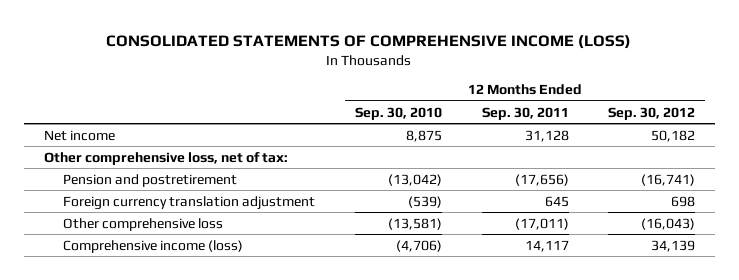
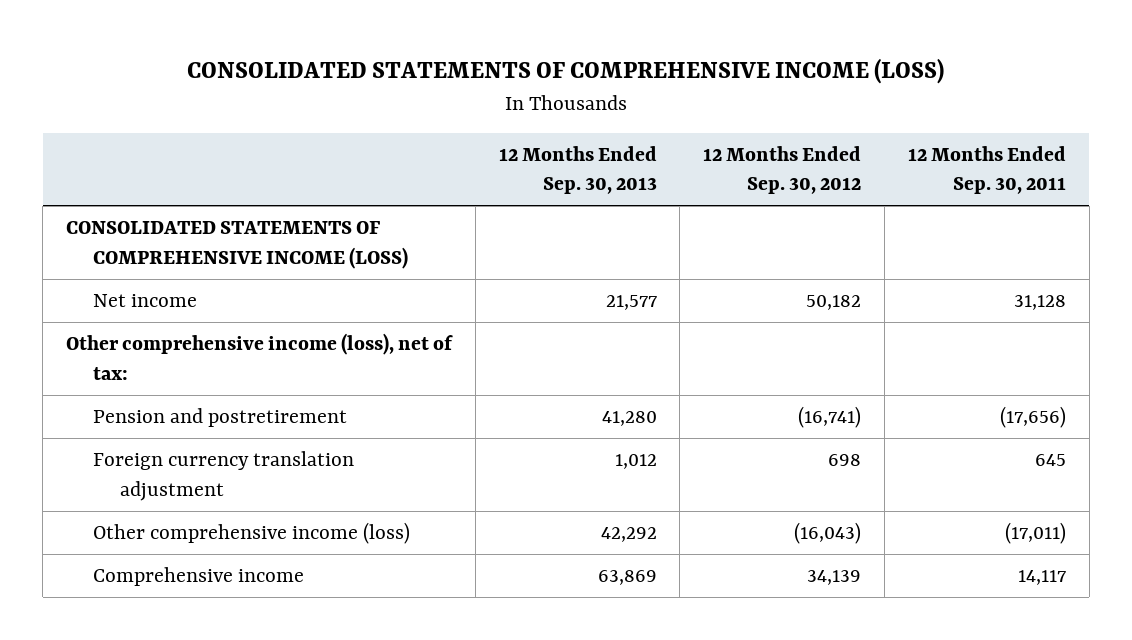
- | 12 Months Ended Sep. 30, 2010 | 12 Months Ended Sep. 30, 2011 | 12 Months Ended Sep. 30, 2012
+ | 12 Months Ended Sep. 30, 2013 | 12 Months Ended Sep. 30, 2012 | 12 Months Ended Sep. 30, 2011
+ CONSOLIDATED STATEMENTS OF COMPREHENSIVE INCOME (LOSS)
- Other comprehensive loss, net of tax:
+ Other comprehensive income (loss), net of tax:
- Other comprehensive loss | (13,581) | (17,011) | (16,043)
- Comprehensive income (loss) | (4,706) | 14,117 | 34,139
+ Other comprehensive income (loss) | 42,292 | (16,043) | (17,011)
+ Comprehensive income | 63,869 | 34,139 | 14,117

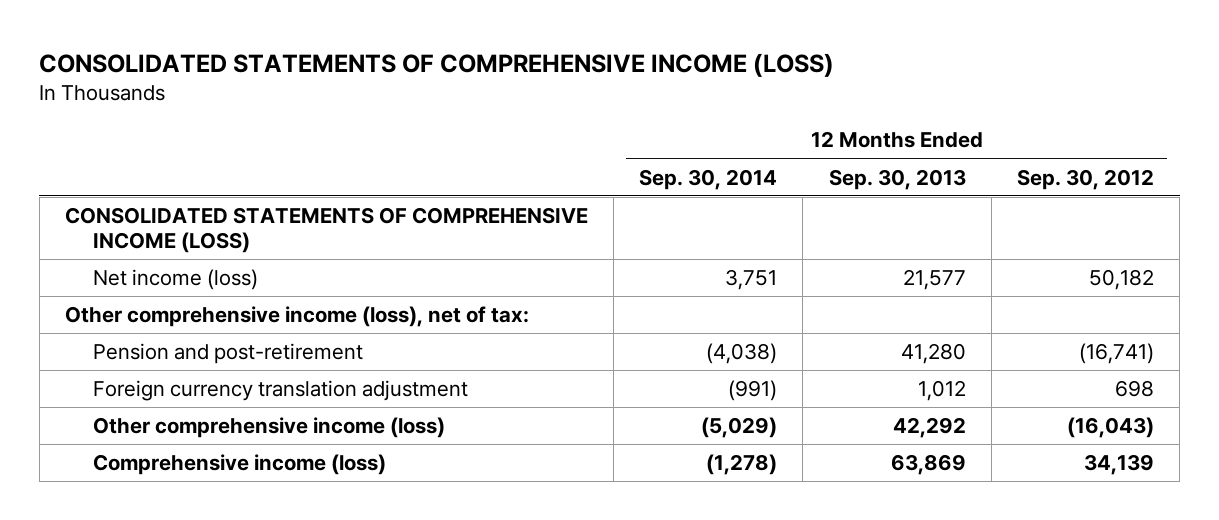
- | 12 Months Ended Sep. 30, 2013 | 12 Months Ended Sep. 30, 2012 | 12 Months Ended Sep. 30, 2011
+ | 12 Months Ended Sep. 30, 2014 | 12 Months Ended Sep. 30, 2013 | 12 Months Ended Sep. 30, 2012
- Net income | 21,577 | 50,182 | 31,128
+ Net income (loss) | 3,751 | 21,577 | 50,182
- Pension and postretirement | 41,280 | (16,741) | (17,656)
+ Pension and post-retirement | (4,038) | 41,280 | (16,741)
- Comprehensive income | 63,869 | 34,139 | 14,117
+ Comprehensive income (loss) | (1,278) | 63,869 | 34,139

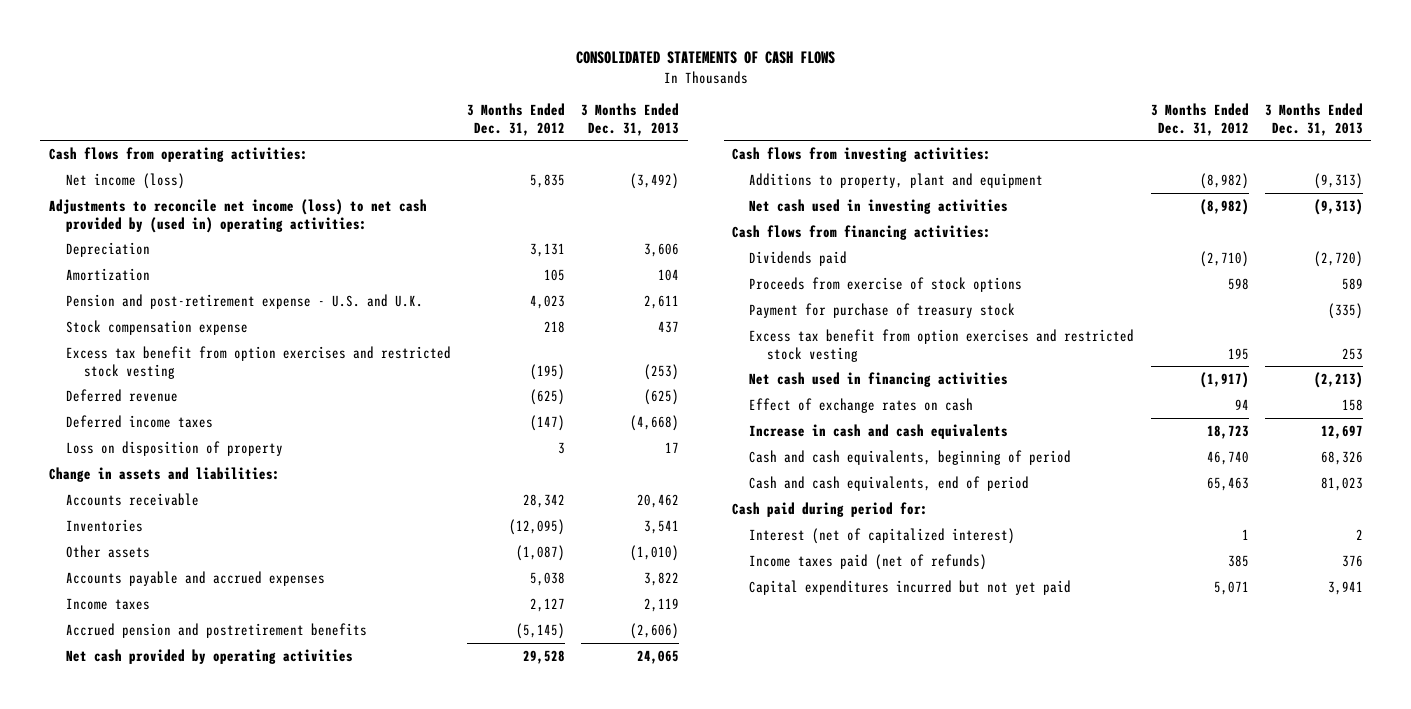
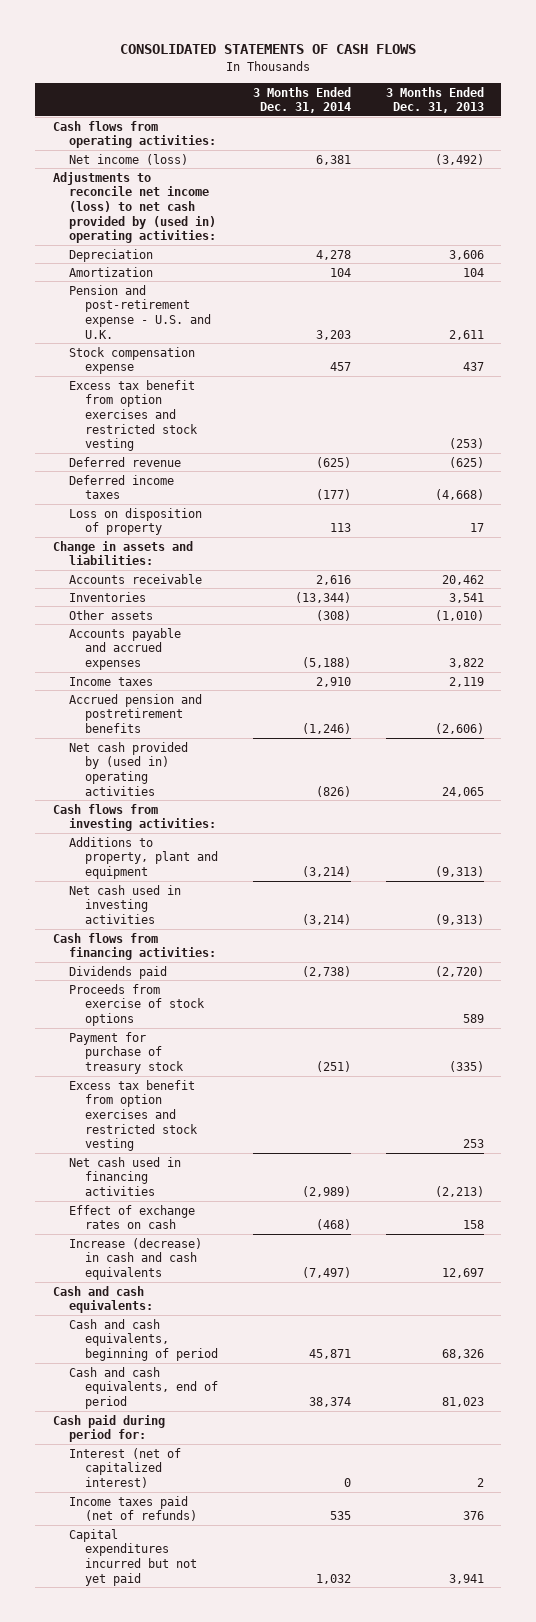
- | 3 Months Ended Dec. 31, 2012 | 3 Months Ended Dec. 31, 2013
+ | 3 Months Ended Dec. 31, 2014 | 3 Months Ended Dec. 31, 2013
- Net cash provided by operating activities | 29,528 | 24,065
+ Net cash provided by (used in) operating activities | (826) | 24,065
- Increase in cash and cash equivalents | 18,723 | 12,697
+ Increase (decrease) in cash and cash equivalents | (7,497) | 12,697
+ Cash and cash equivalents:

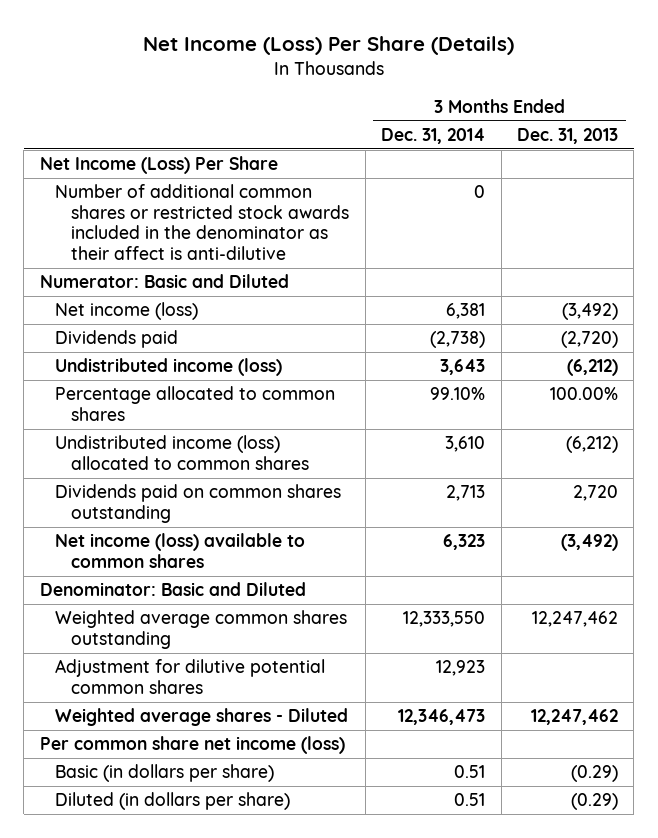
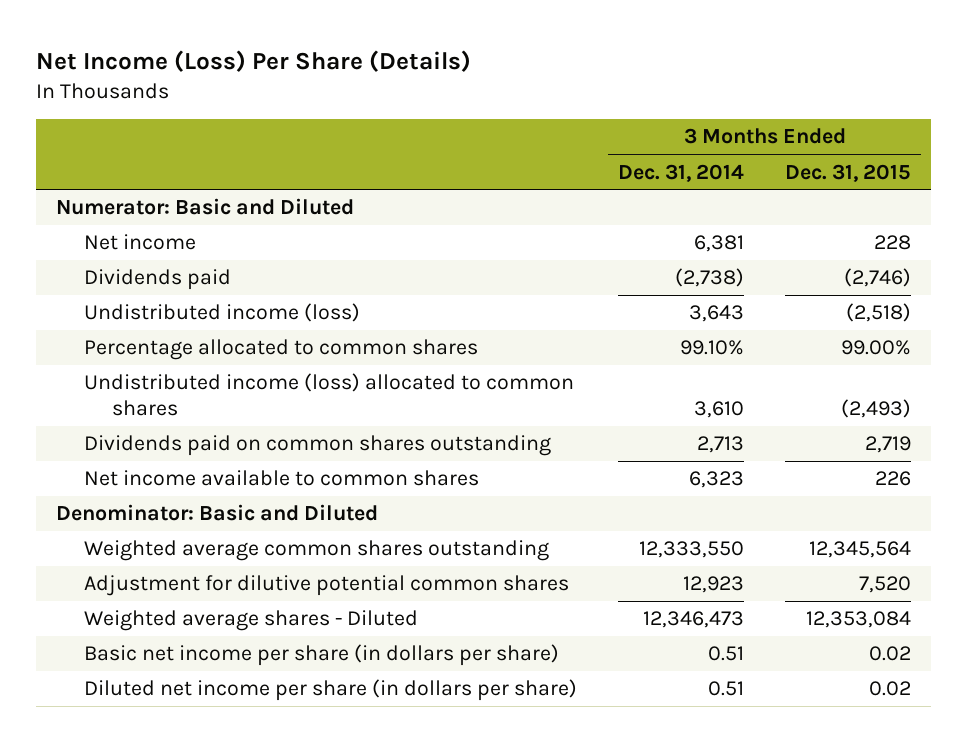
- | 3 Months Ended Dec. 31, 2014 | 3 Months Ended Dec. 31, 2013
+ | 3 Months Ended Dec. 31, 2014 | 3 Months Ended Dec. 31, 2015
- Net Income (Loss) Per Share
- Number of additional common shares or restricted stock awards included in the denominator as their affect is anti-dilutive | 0 |
- Net income (loss) | 6,381 | (3,492)
+ Net income | 6,381 | 228
- Net income (loss) available to common shares | 6,323 | (3,492)
+ Net income available to common shares | 6,323 | 226
- Per common share net income (loss)
- Basic (in dollars per share) | 0.51 | (0.29)
- Diluted (in dollars per share) | 0.51 | (0.29)
+ Basic net income per share (in dollars per share) | 0.51 | 0.02
+ Diluted net income per share (in dollars per share) | 0.51 | 0.02

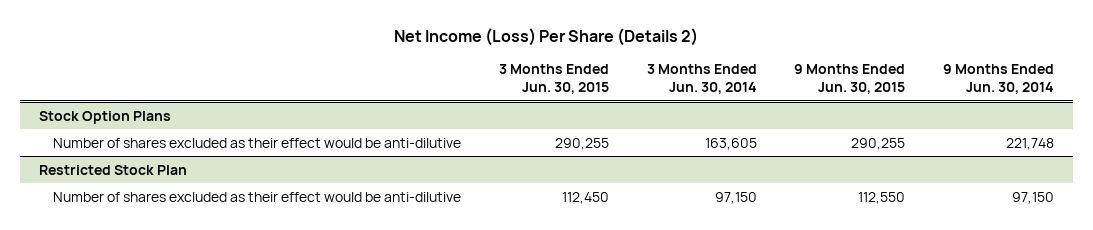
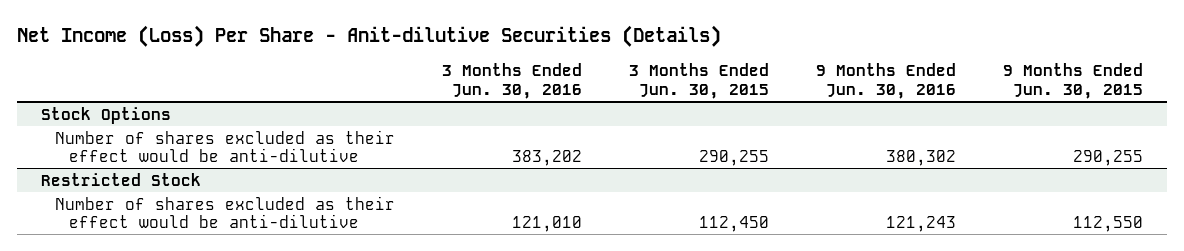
- Net Income (Loss) Per Share (Details 2)
+ Net Income (Loss) Per Share - Anit-dilutive Securities (Details)
- | 3 Months Ended Jun. 30, 2015 | 3 Months Ended Jun. 30, 2014 | 9 Months Ended Jun. 30, 2015 | 9 Months Ended Jun. 30, 2014
+ | 3 Months Ended Jun. 30, 2016 | 3 Months Ended Jun. 30, 2015 | 9 Months Ended Jun. 30, 2016 | 9 Months Ended Jun. 30, 2015
- Stock Option Plans
+ Stock Options
- Restricted Stock Plan
+ Restricted Stock

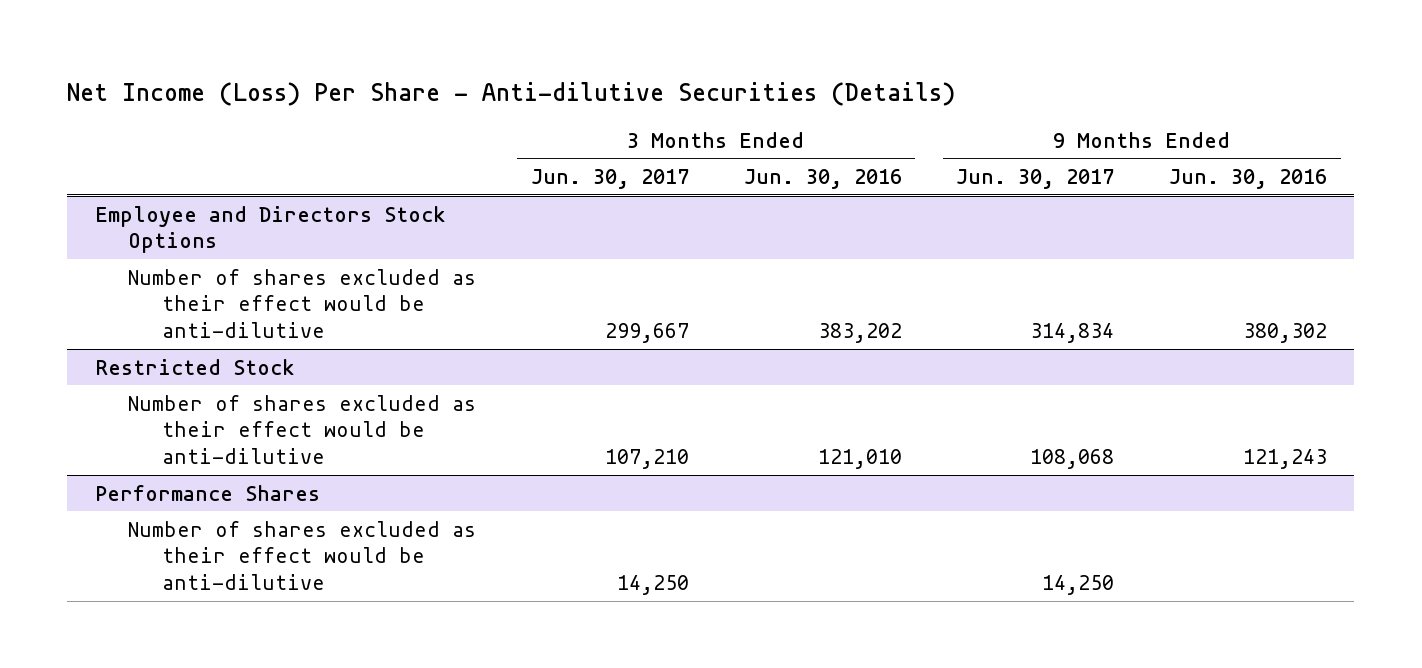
- Net Income (Loss) Per Share - Anit-dilutive Securities (Details)
+ Net Income (Loss) Per Share - Anti-dilutive Securities (Details)
- | 3 Months Ended Jun. 30, 2016 | 3 Months Ended Jun. 30, 2015 | 9 Months Ended Jun. 30, 2016 | 9 Months Ended Jun. 30, 2015
+ | 3 Months Ended Jun. 30, 2017 | 3 Months Ended Jun. 30, 2016 | 9 Months Ended Jun. 30, 2017 | 9 Months Ended Jun. 30, 2016
- Stock Options
+ Employee and Directors Stock Options
+ Performance Shares
+ Number of shares excluded as their effect would be anti-dilutive | 14,250 | | 14,250 |

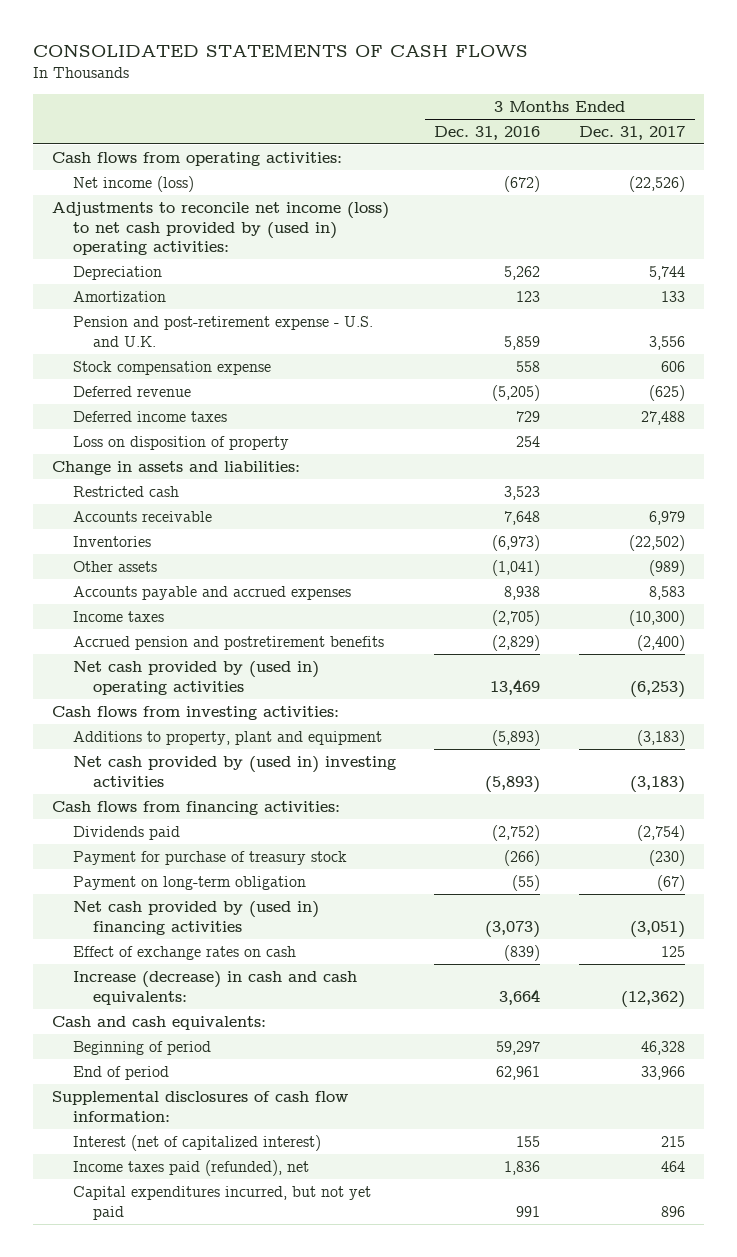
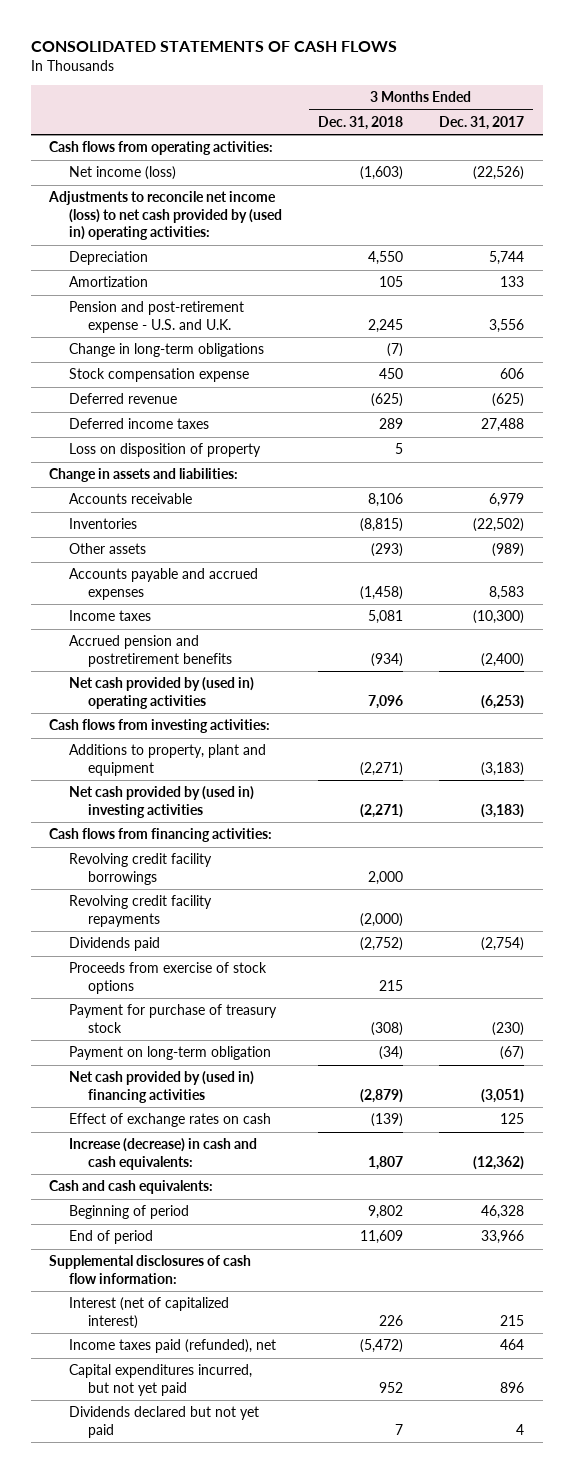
- | 3 Months Ended Dec. 31, 2016 | 3 Months Ended Dec. 31, 2017
+ | 3 Months Ended Dec. 31, 2018 | 3 Months Ended Dec. 31, 2017
+ Change in long-term obligations | (7) |
- Restricted cash | 3,523 |
+ Revolving credit facility borrowings | 2,000 |
+ Revolving credit facility repayments | (2,000) |
+ Proceeds from exercise of stock options | 215 |
+ Dividends declared but not yet paid | 7 | 4

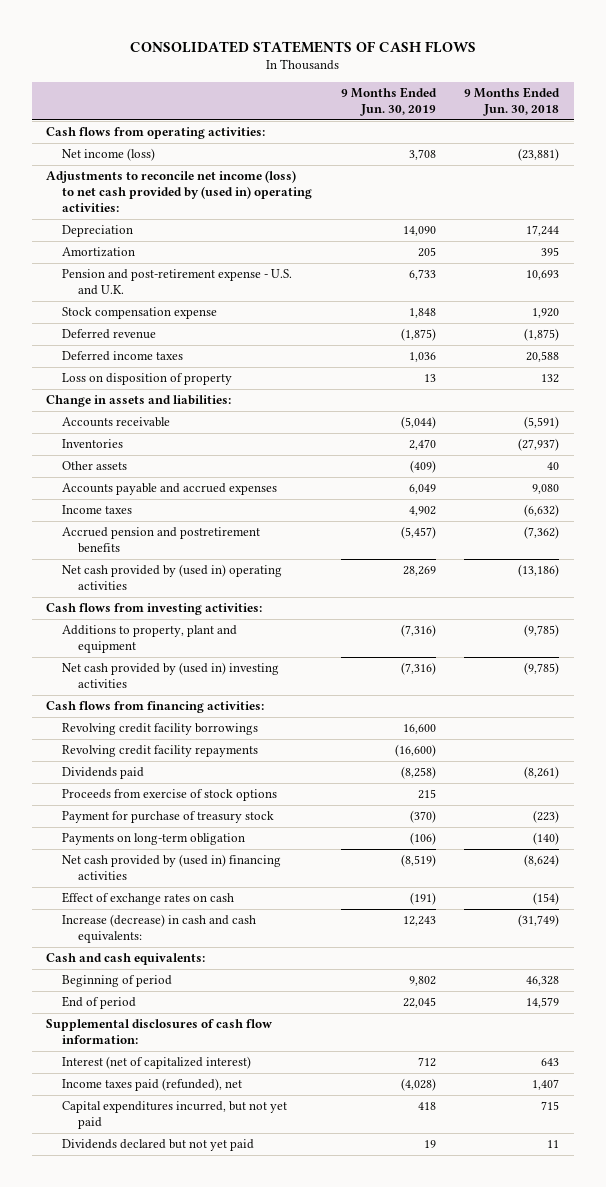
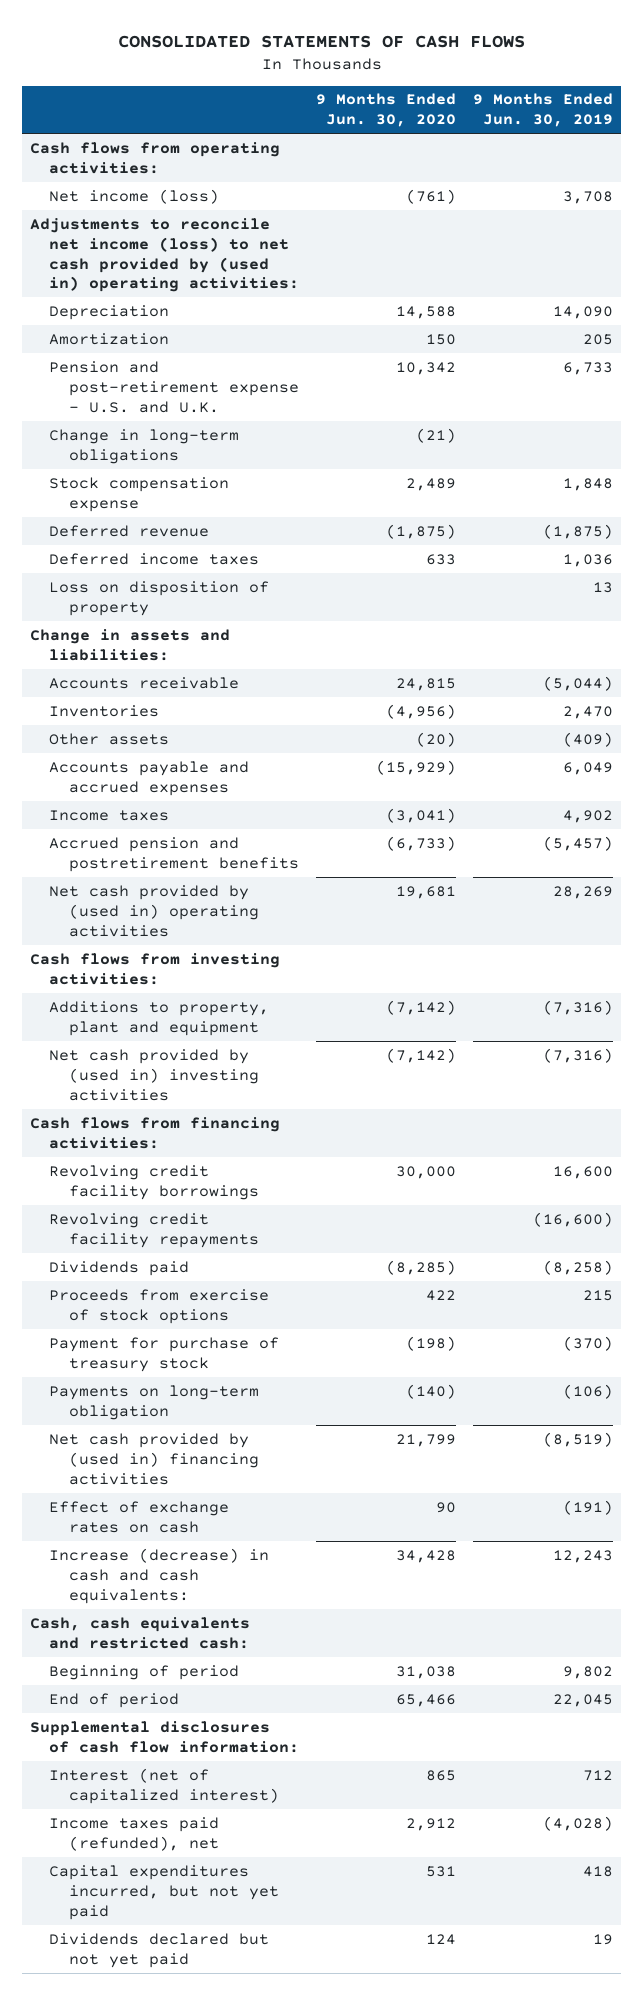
- | 9 Months Ended Jun. 30, 2019 | 9 Months Ended Jun. 30, 2018
+ | 9 Months Ended Jun. 30, 2020 | 9 Months Ended Jun. 30, 2019
+ Change in long-term obligations | (21) |
- Cash and cash equivalents:
+ Cash, cash equivalents and restricted cash:

